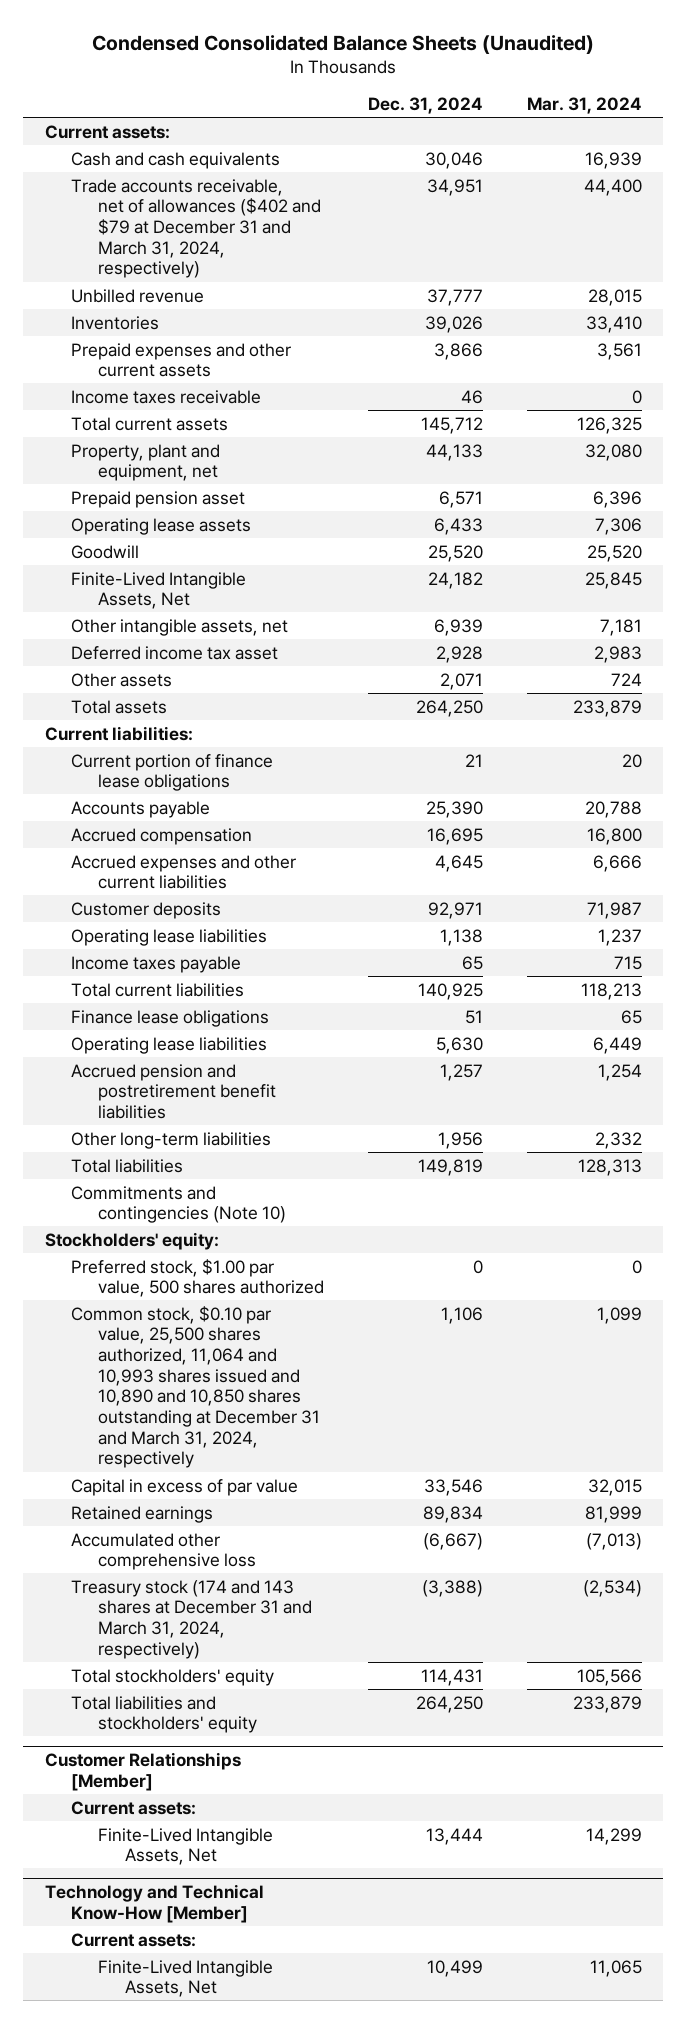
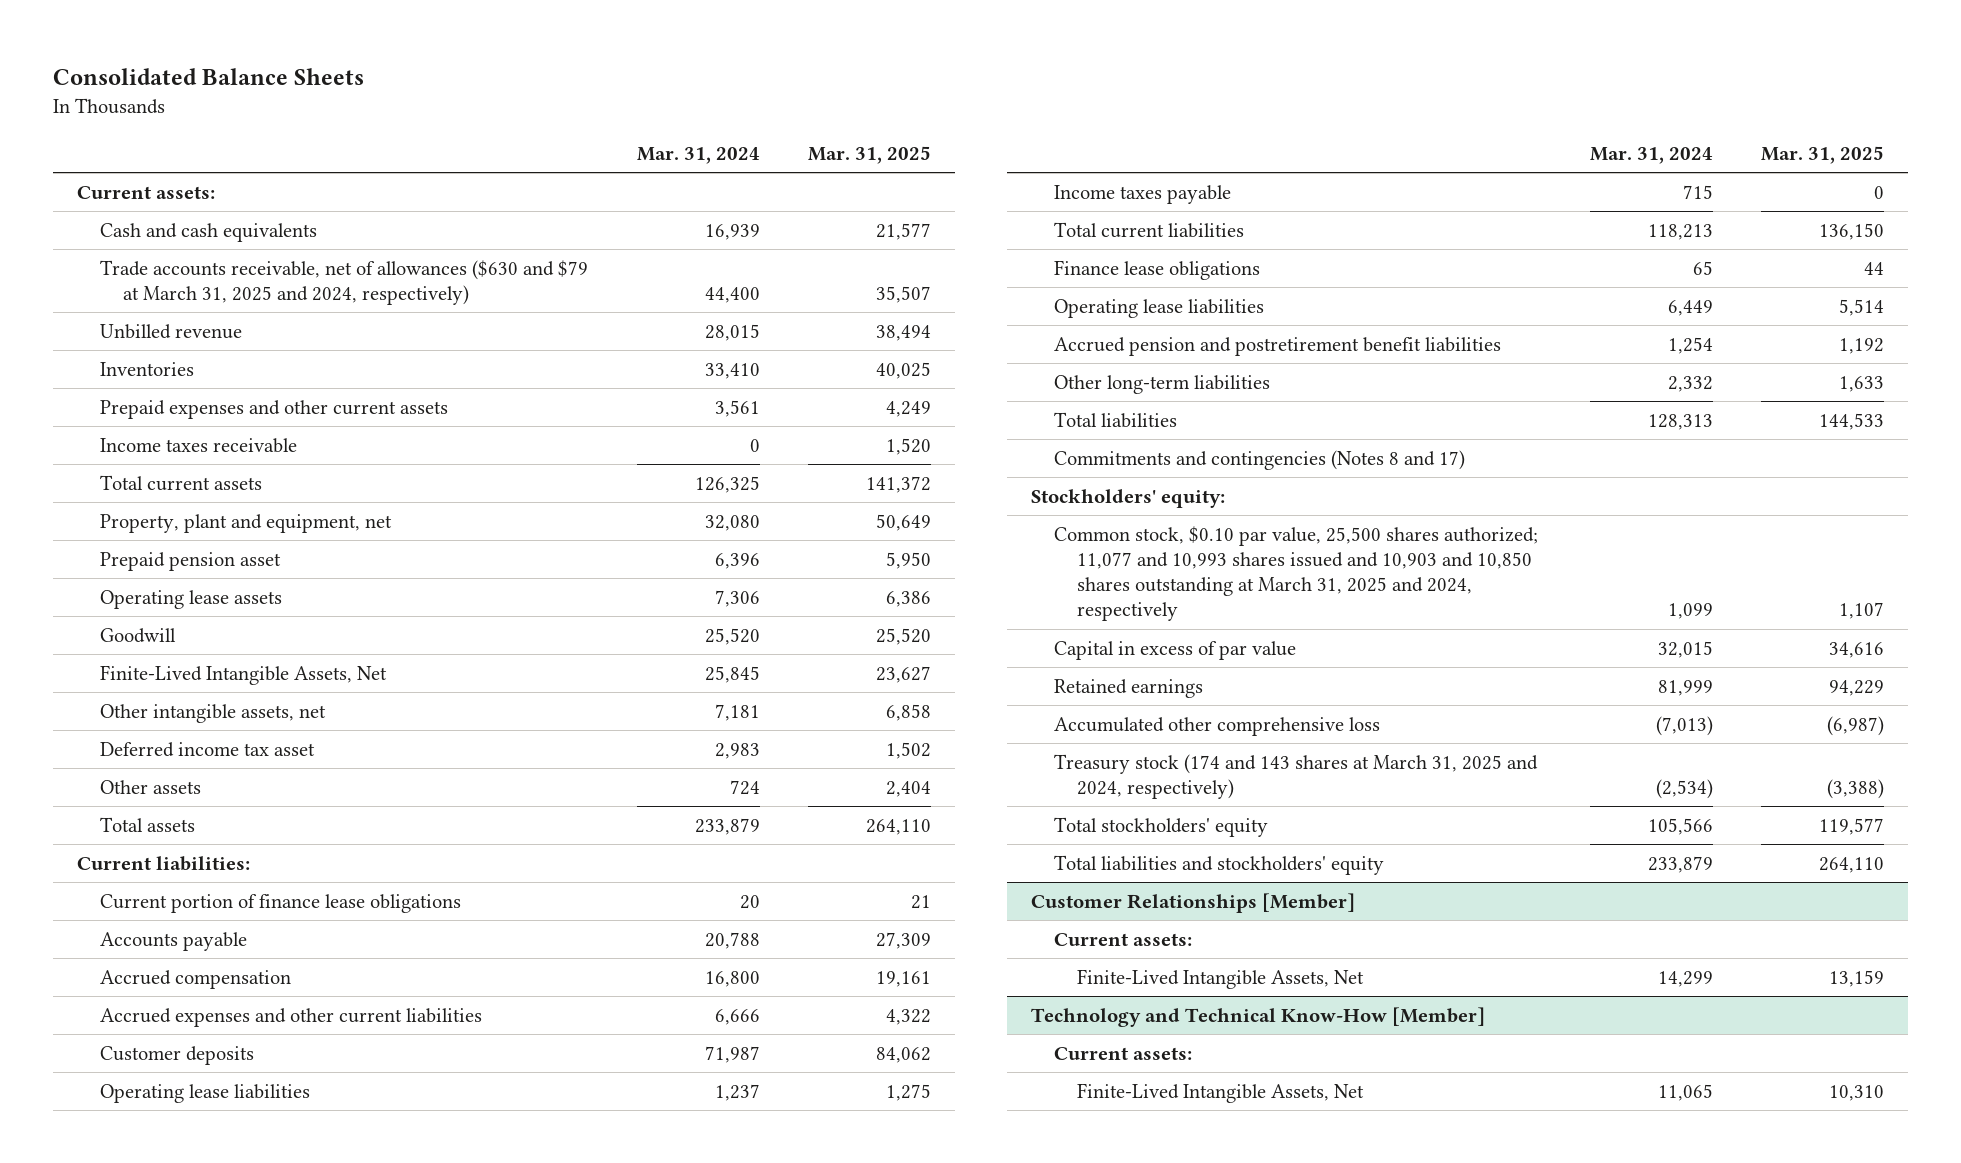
- Condensed Consolidated Balance Sheets (Unaudited)
+ Consolidated Balance Sheets
- | Dec. 31, 2024 | Mar. 31, 2024
+ | Mar. 31, 2024 | Mar. 31, 2025
- Trade accounts receivable, net of allowances ($402 and $79 at December 31 and March 31, 2024, respectively) | 34,951 | 44,400
+ Trade accounts receivable, net of allowances ($630 and $79 at March 31, 2025 and 2024, respectively) | 44,400 | 35,507
- Commitments and contingencies (Note 10)
+ Commitments and contingencies (Notes 8 and 17)
- Preferred stock, $1.00 par value, 500 shares authorized | 0 | 0
- Common stock, $0.10 par value, 25,500 shares authorized, 11,064 and 10,993 shares issued and 10,890 and 10,850 shares outstanding at December 31 and March 31, 2024, respectively | 1,106 | 1,099
+ Common stock, $0.10 par value, 25,500 shares authorized; 11,077 and 10,993 shares issued and 10,903 and 10,850 shares outstanding at March 31, 2025 and 2024, respectively | 1,099 | 1,107
- Treasury stock (174 and 143 shares at December 31 and March 31, 2024, respectively) | (3,388) | (2,534)
+ Treasury stock (174 and 143 shares at March 31, 2025 and 2024, respectively) | (2,534) | (3,388)

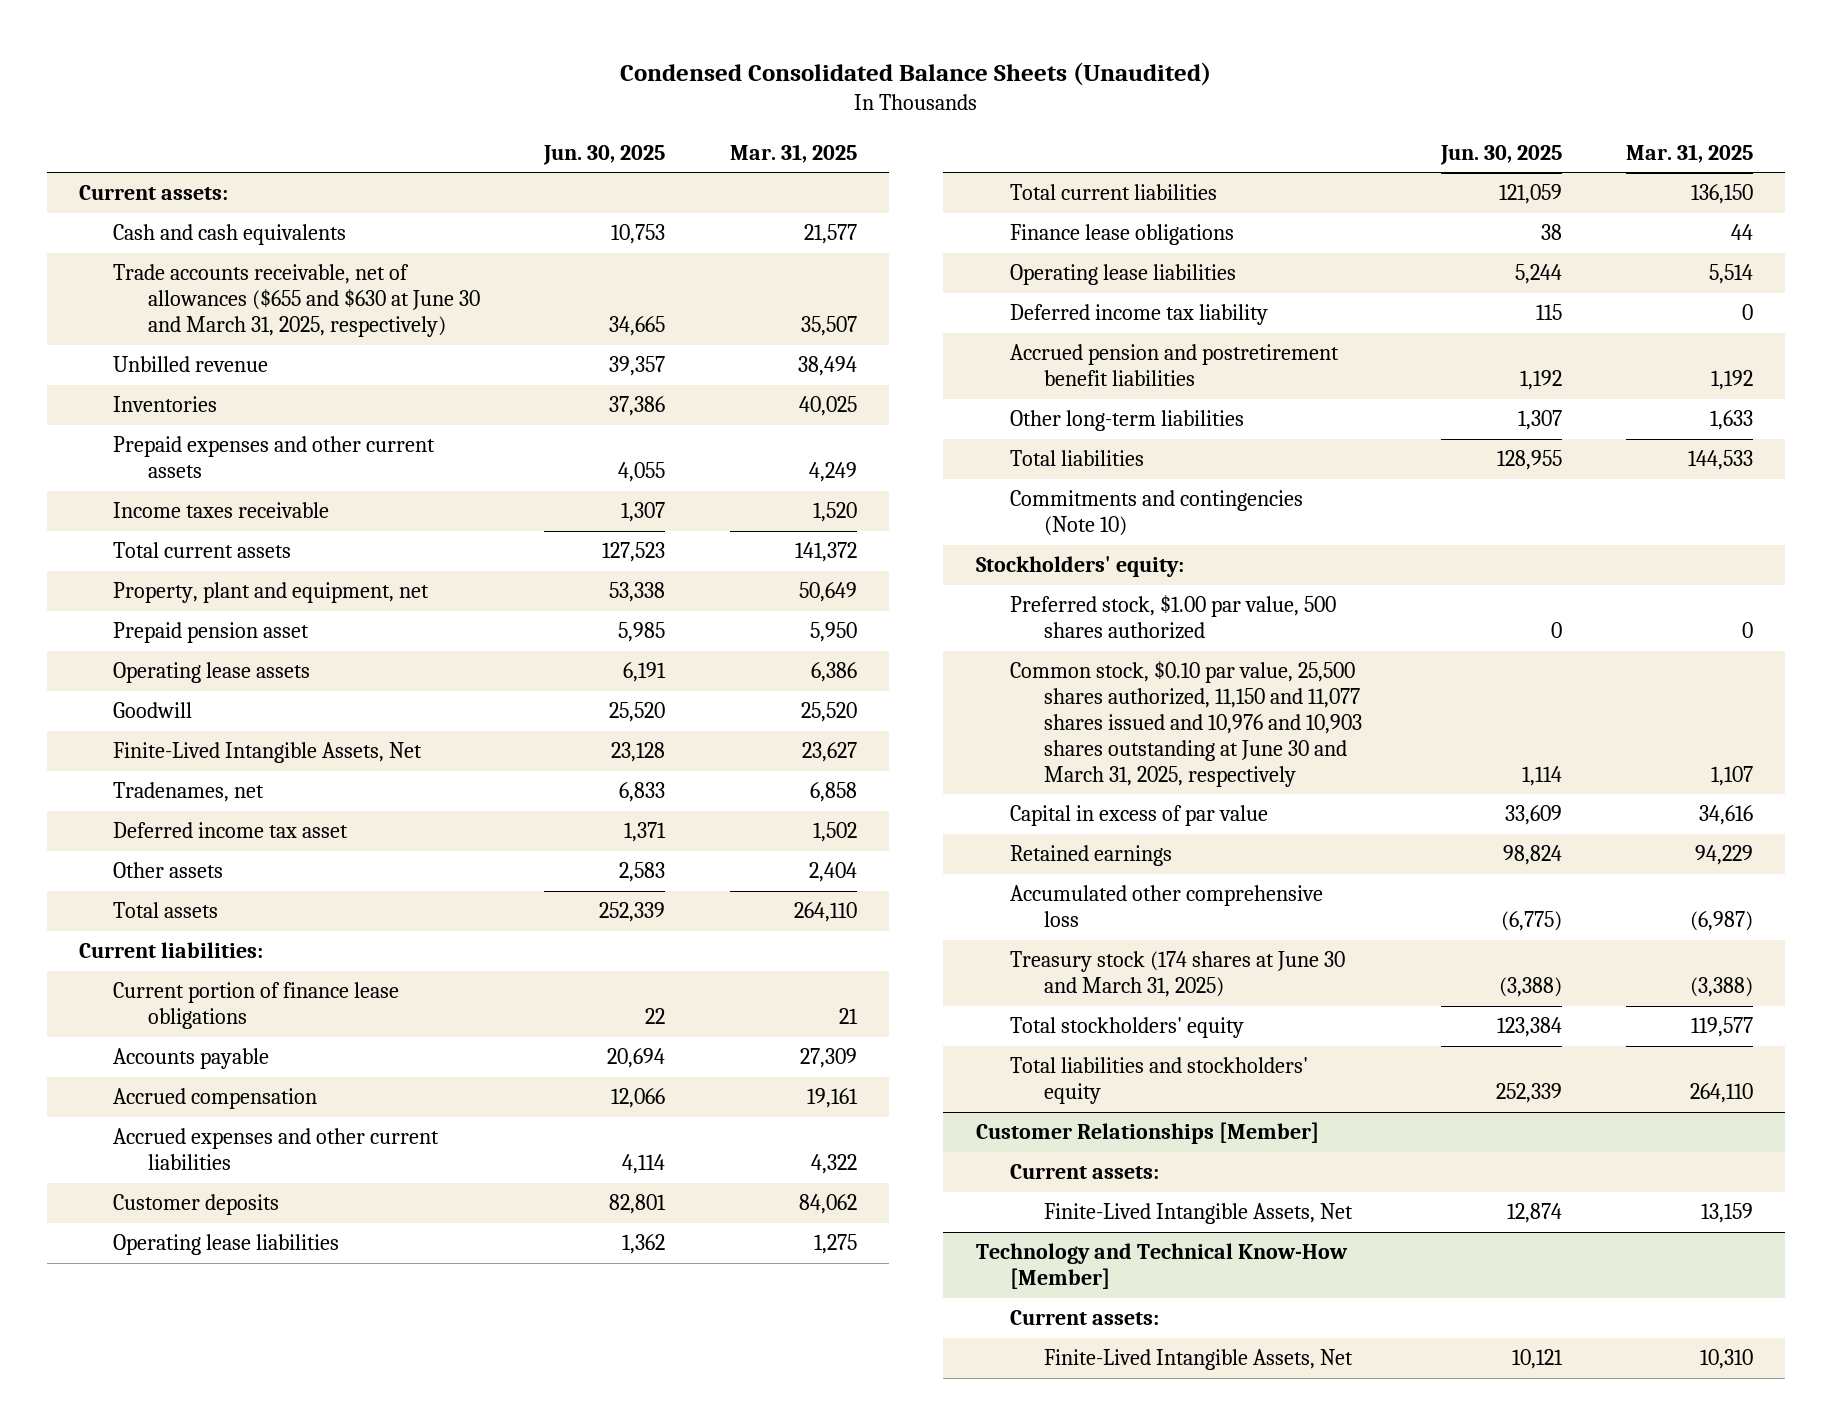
- Consolidated Balance Sheets
+ Condensed Consolidated Balance Sheets (Unaudited)
- | Mar. 31, 2024 | Mar. 31, 2025
+ | Jun. 30, 2025 | Mar. 31, 2025
- Trade accounts receivable, net of allowances ($630 and $79 at March 31, 2025 and 2024, respectively) | 44,400 | 35,507
+ Trade accounts receivable, net of allowances ($655 and $630 at June 30 and March 31, 2025, respectively) | 34,665 | 35,507
- Other intangible assets, net | 7,181 | 6,858
+ Tradenames, net | 6,833 | 6,858
- Income taxes payable | 715 | 0
+ Deferred income tax liability | 115 | 0
- Commitments and contingencies (Notes 8 and 17)
+ Commitments and contingencies (Note 10)
- Common stock, $0.10 par value, 25,500 shares authorized; 11,077 and 10,993 shares issued and 10,903 and 10,850 shares outstanding at March 31, 2025 and 2024, respectively | 1,099 | 1,107
+ Preferred stock, $1.00 par value, 500 shares authorized | 0 | 0
+ Common stock, $0.10 par value, 25,500 shares authorized, 11,150 and 11,077 shares issued and 10,976 and 10,903 shares outstanding at June 30 and March 31, 2025, respectively | 1,114 | 1,107
- Treasury stock (174 and 143 shares at March 31, 2025 and 2024, respectively) | (2,534) | (3,388)
+ Treasury stock (174 shares at June 30 and March 31, 2025) | (3,388) | (3,388)

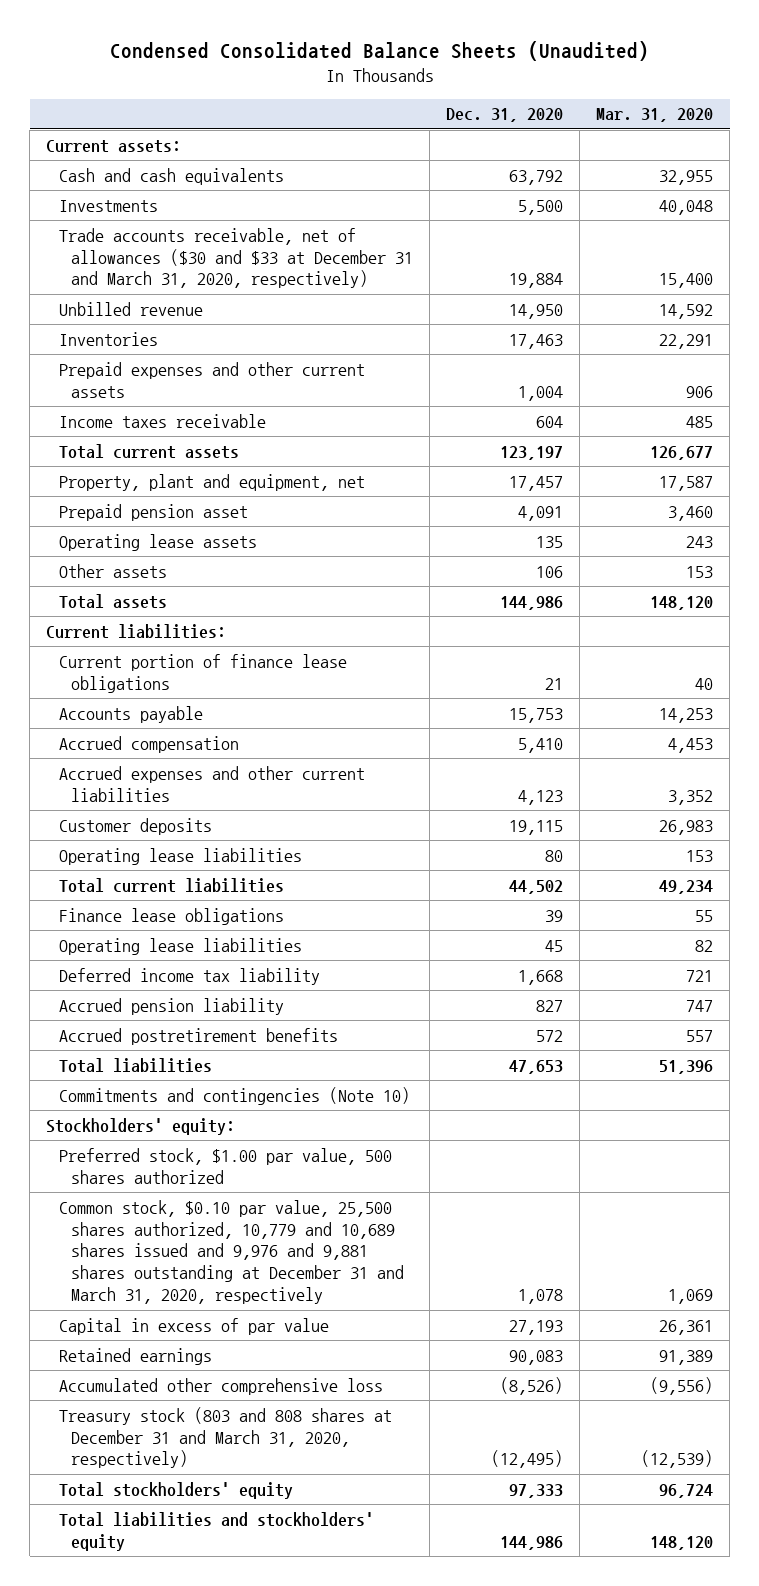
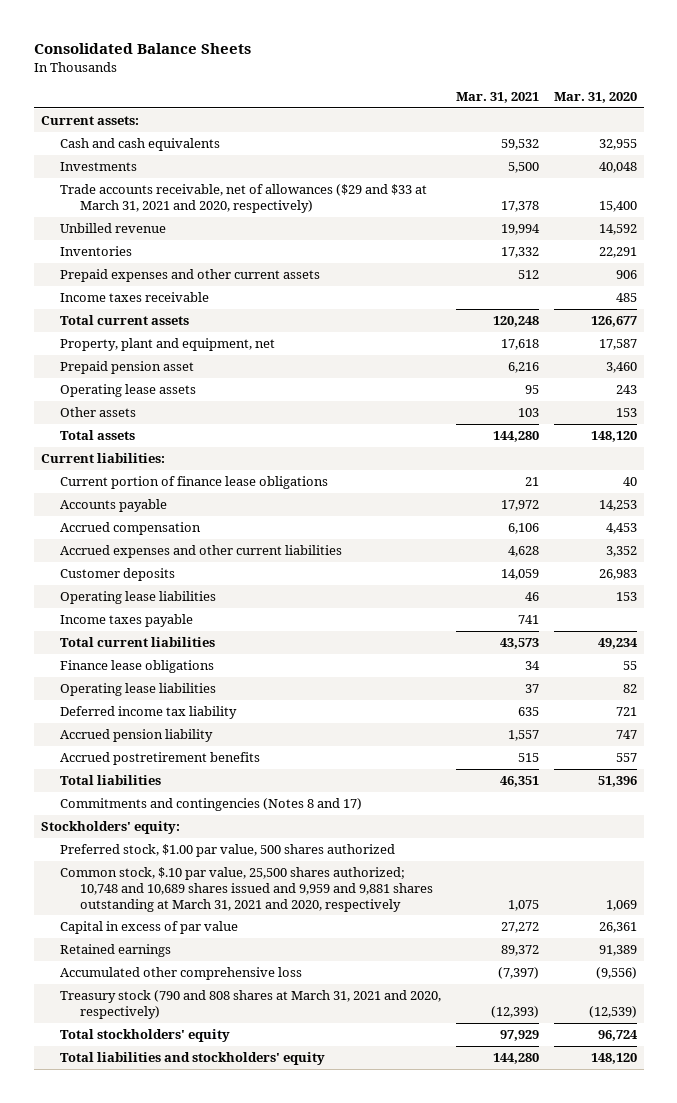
- Condensed Consolidated Balance Sheets (Unaudited)
+ Consolidated Balance Sheets
- | Dec. 31, 2020 | Mar. 31, 2020
+ | Mar. 31, 2021 | Mar. 31, 2020
- Trade accounts receivable, net of allowances ($30 and $33 at December 31 and March 31, 2020, respectively) | 19,884 | 15,400
+ Trade accounts receivable, net of allowances ($29 and $33 at March 31, 2021 and 2020, respectively) | 17,378 | 15,400
+ Income taxes payable | 741 |
- Commitments and contingencies (Note 10)
+ Commitments and contingencies (Notes 8 and 17)
- Common stock, $0.10 par value, 25,500 shares authorized, 10,779 and 10,689 shares issued and 9,976 and 9,881 shares outstanding at December 31 and March 31, 2020, respectively | 1,078 | 1,069
+ Common stock, $.10 par value, 25,500 shares authorized; 10,748 and 10,689 shares issued and 9,959 and 9,881 shares outstanding at March 31, 2021 and 2020, respectively | 1,075 | 1,069
- Treasury stock (803 and 808 shares at December 31 and March 31, 2020, respectively) | (12,495) | (12,539)
+ Treasury stock (790 and 808 shares at March 31, 2021 and 2020, respectively) | (12,393) | (12,539)

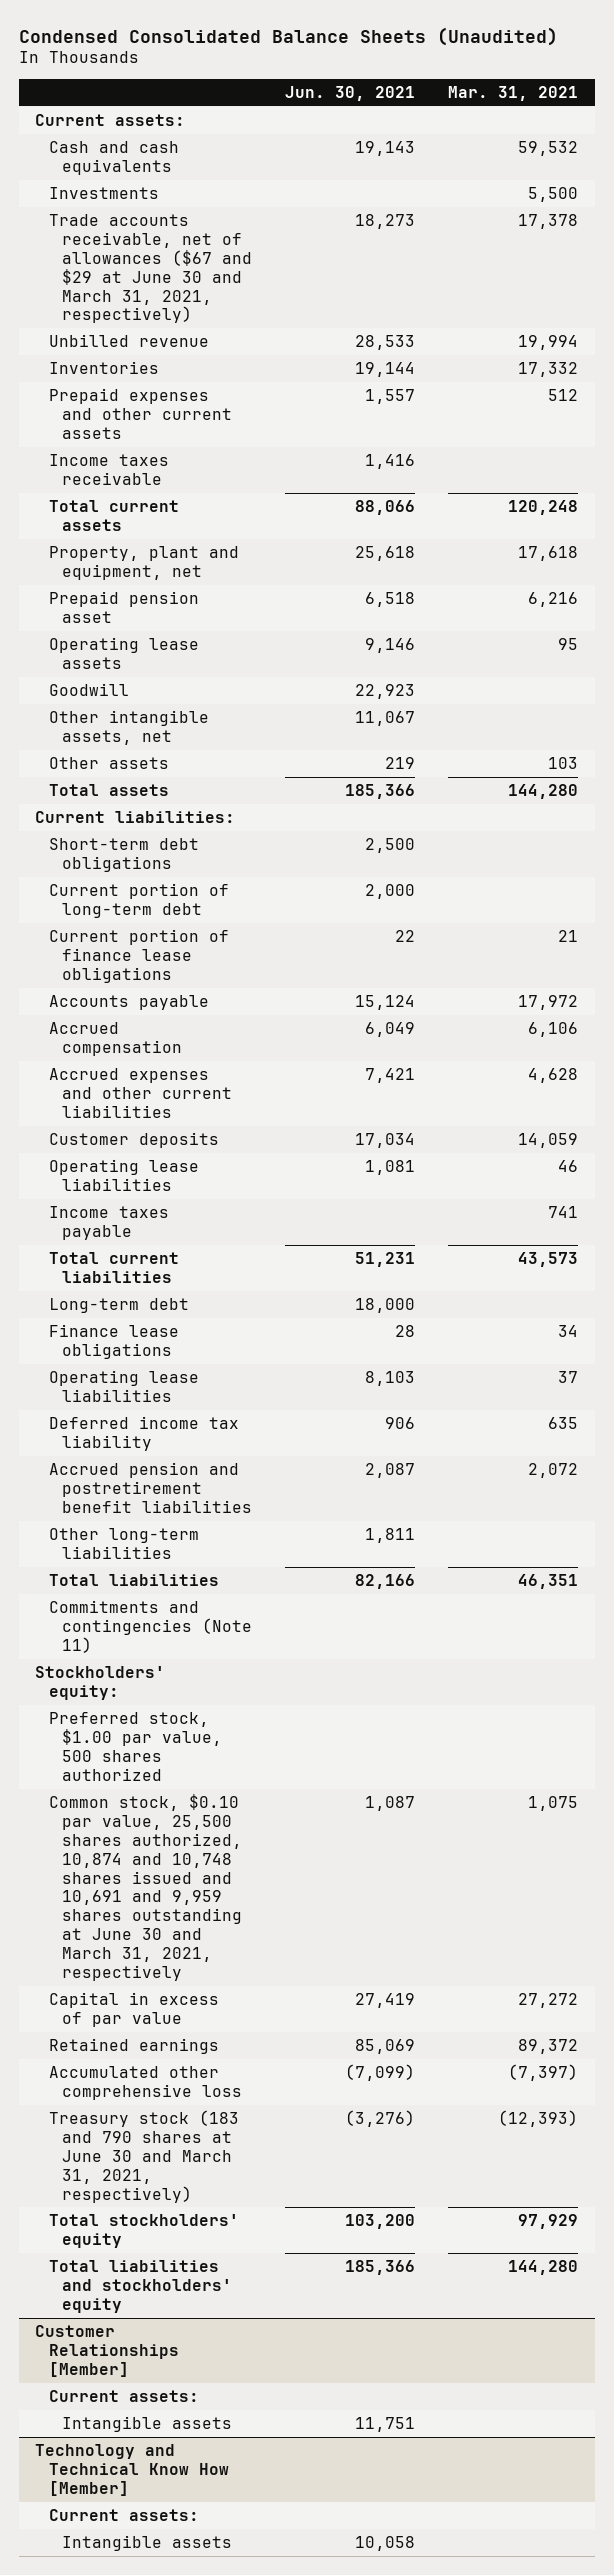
- Consolidated Balance Sheets
+ Condensed Consolidated Balance Sheets (Unaudited)
- | Mar. 31, 2021 | Mar. 31, 2020
+ | Jun. 30, 2021 | Mar. 31, 2021
- Trade accounts receivable, net of allowances ($29 and $33 at March 31, 2021 and 2020, respectively) | 17,378 | 15,400
+ Trade accounts receivable, net of allowances ($67 and $29 at June 30 and March 31, 2021, respectively) | 18,273 | 17,378
+ Goodwill | 22,923 |
+ Other intangible assets, net | 11,067 |
+ Short-term debt obligations | 2,500 |
+ Current portion of long-term debt | 2,000 |
+ Long-term debt | 18,000 |
- Accrued pension liability | 1,557 | 747
- Accrued postretirement benefits | 515 | 557
+ Accrued pension and postretirement benefit liabilities | 2,087 | 2,072
+ Other long-term liabilities | 1,811 |
- Commitments and contingencies (Notes 8 and 17)
+ Commitments and contingencies (Note 11)
- Common stock, $.10 par value, 25,500 shares authorized; 10,748 and 10,689 shares issued and 9,959 and 9,881 shares outstanding at March 31, 2021 and 2020, respectively | 1,075 | 1,069
+ Common stock, $0.10 par value, 25,500 shares authorized, 10,874 and 10,748 shares issued and 10,691 and 9,959 shares outstanding at June 30 and March 31, 2021, respectively | 1,087 | 1,075
- Treasury stock (790 and 808 shares at March 31, 2021 and 2020, respectively) | (12,393) | (12,539)
+ Treasury stock (183 and 790 shares at June 30 and March 31, 2021, respectively) | (3,276) | (12,393)
+ Customer Relationships [Member]
+ Current assets:
+ Intangible assets | 11,751 |
+ Technology and Technical Know How [Member]
+ Current assets:
+ Intangible assets | 10,058 |

